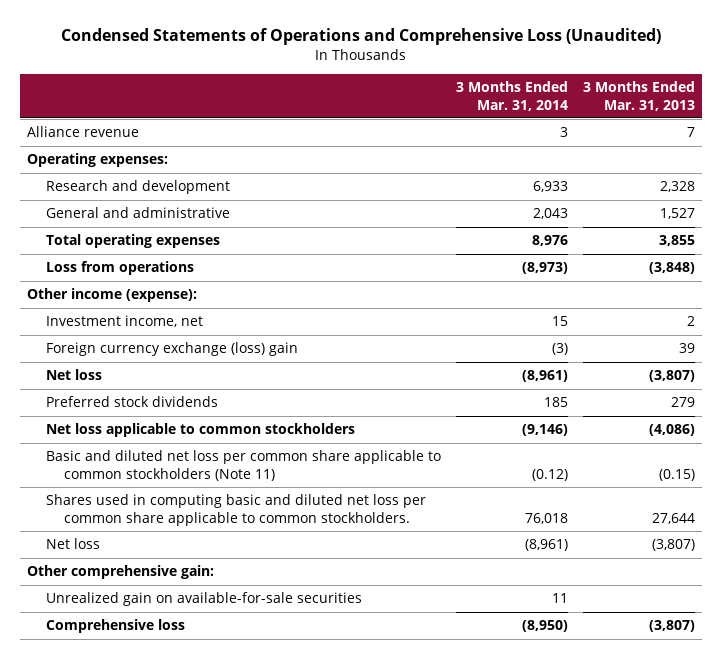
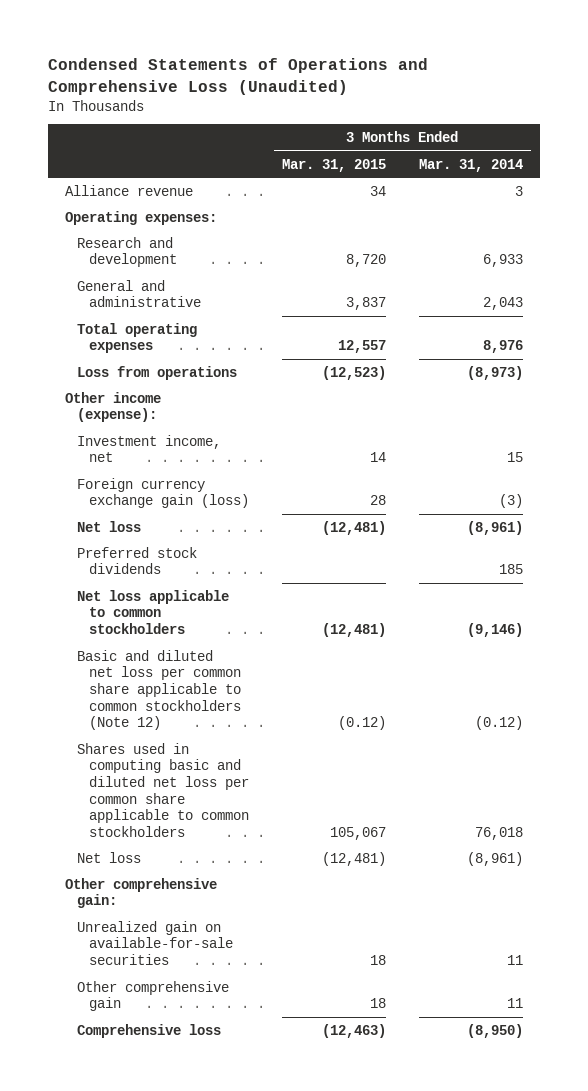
- | 3 Months Ended Mar. 31, 2014 | 3 Months Ended Mar. 31, 2013
+ | 3 Months Ended Mar. 31, 2015 | 3 Months Ended Mar. 31, 2014
- Foreign currency exchange (loss) gain | (3) | 39
+ Foreign currency exchange gain (loss) | 28 | (3)
- Basic and diluted net loss per common share applicable to common stockholders (Note 11) | (0.12) | (0.15)
- Shares used in computing basic and diluted net loss per common share applicable to common stockholders. | 76,018 | 27,644
+ Basic and diluted net loss per common share applicable to common stockholders (Note 12) | (0.12) | (0.12)
+ Shares used in computing basic and diluted net loss per common share applicable to common stockholders | 105,067 | 76,018
+ Other comprehensive gain | 18 | 11

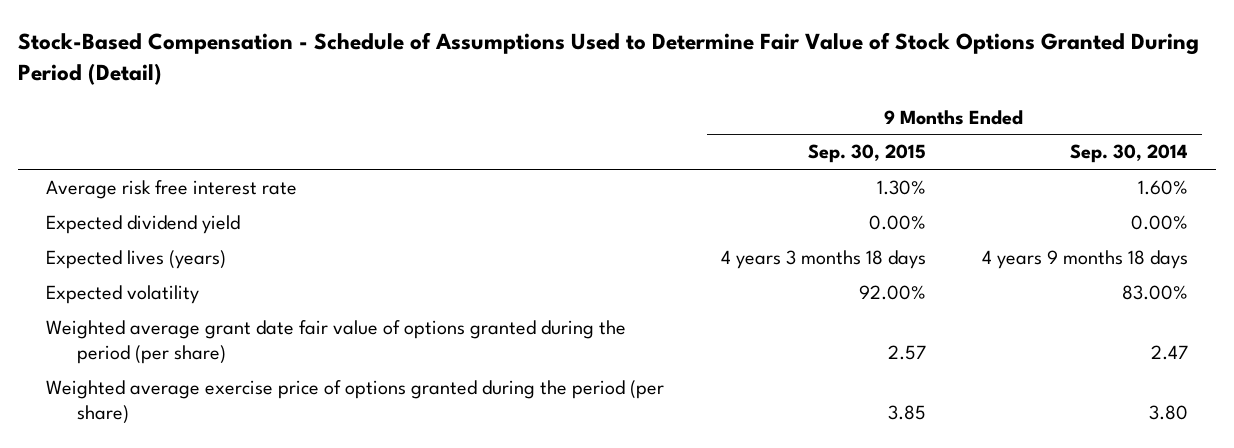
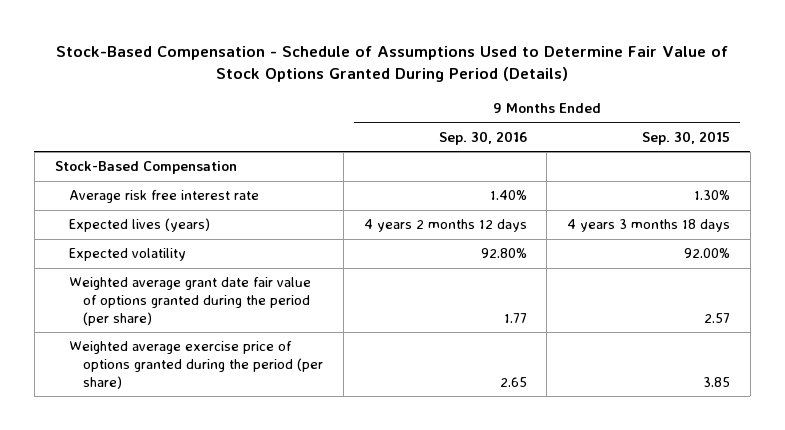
- Stock-Based Compensation - Schedule of Assumptions Used to Determine Fair Value of Stock Options Granted During Period (Detail)
+ Stock-Based Compensation - Schedule of Assumptions Used to Determine Fair Value of Stock Options Granted During Period (Details)
- | 9 Months Ended Sep. 30, 2015 | 9 Months Ended Sep. 30, 2014
+ | 9 Months Ended Sep. 30, 2016 | 9 Months Ended Sep. 30, 2015
+ Stock-Based Compensation
- Expected dividend yield | 0.00% | 0.00%

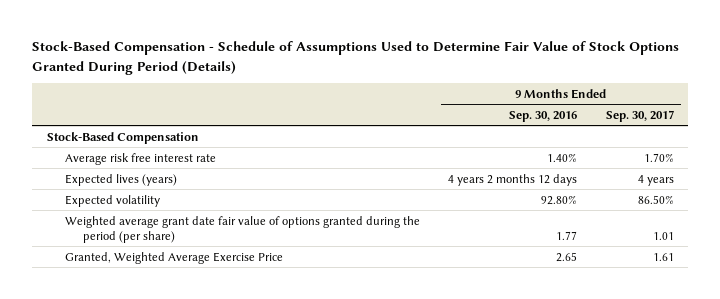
- | 9 Months Ended Sep. 30, 2016 | 9 Months Ended Sep. 30, 2015
+ | 9 Months Ended Sep. 30, 2016 | 9 Months Ended Sep. 30, 2017
- Weighted average exercise price of options granted during the period (per share) | 2.65 | 3.85
+ Granted, Weighted Average Exercise Price | 2.65 | 1.61

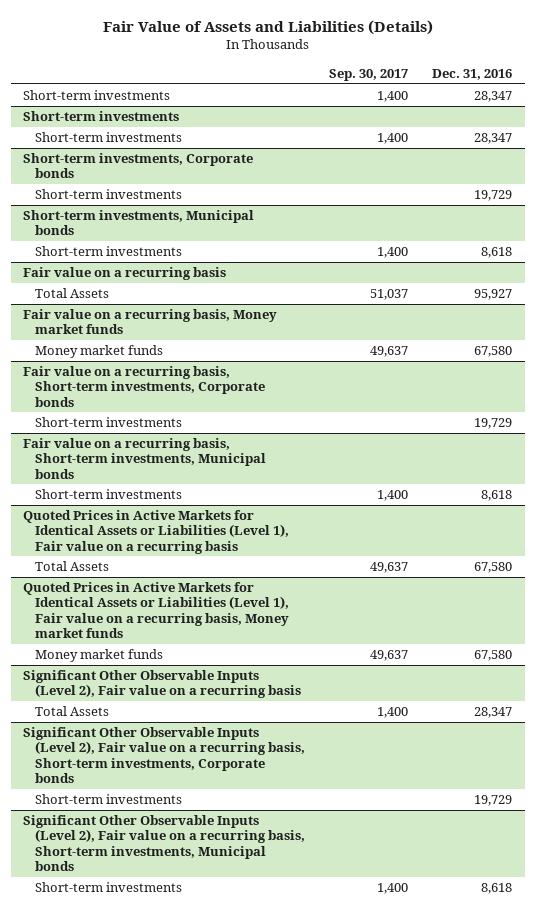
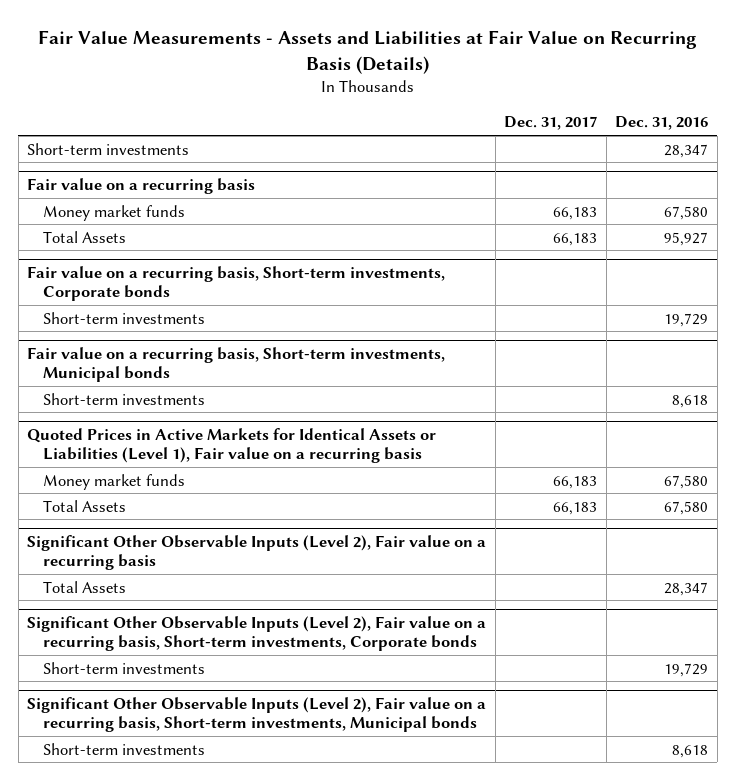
- Fair Value of Assets and Liabilities (Details)
+ Fair Value Measurements - Assets and Liabilities at Fair Value on Recurring Basis (Details)
- | Sep. 30, 2017 | Dec. 31, 2016
+ | Dec. 31, 2017 | Dec. 31, 2016
- Short-term investments
- Short-term investments | 1,400 | 28,347
- Short-term investments, Corporate bonds
- Short-term investments | | 19,729
- Short-term investments, Municipal bonds
- Short-term investments | 1,400 | 8,618
- Fair value on a recurring basis, Money market funds
@ Fair value on a recurring basis
moved down: Total Assets | 66,183 | 95,927
- Quoted Prices in Active Markets for Identical Assets or Liabilities (Level 1), Fair value on a recurring basis, Money market funds
@ Quoted Prices in Active Markets for Identical Assets or Liabilities (Level 1), Fair value on a recurring basis
moved down: Total Assets | 66,183 | 67,580

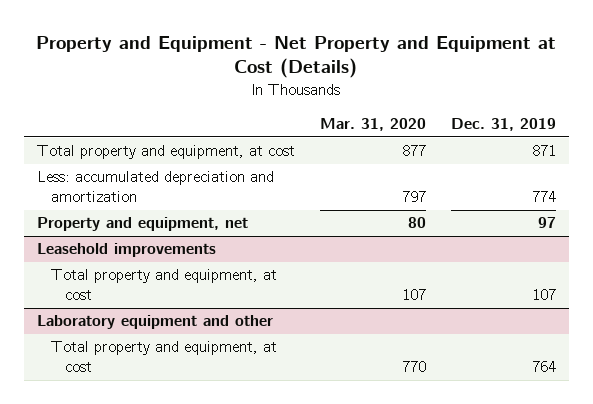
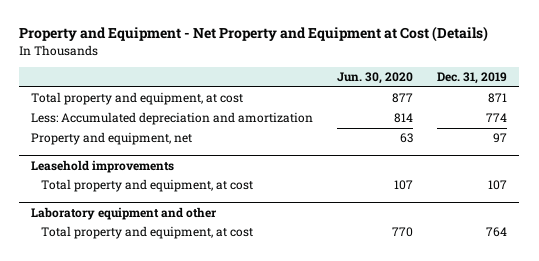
- | Mar. 31, 2020 | Dec. 31, 2019
+ | Jun. 30, 2020 | Dec. 31, 2019
- Less: accumulated depreciation and amortization | 797 | 774
+ Less: Accumulated depreciation and amortization | 814 | 774

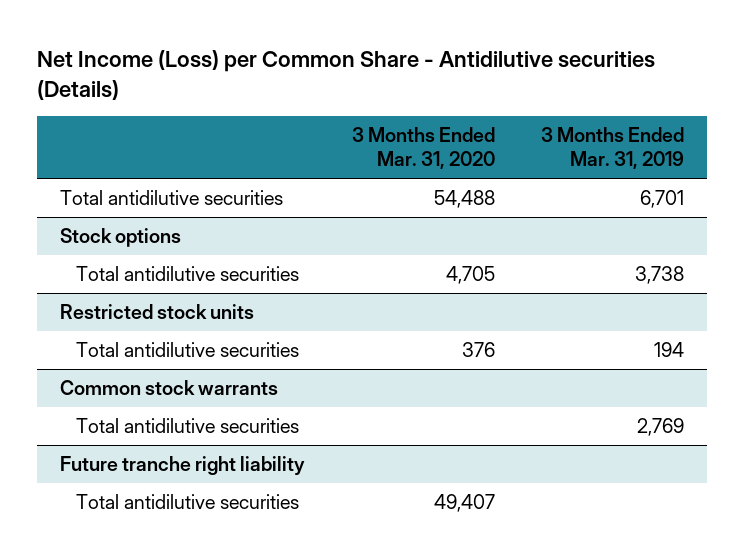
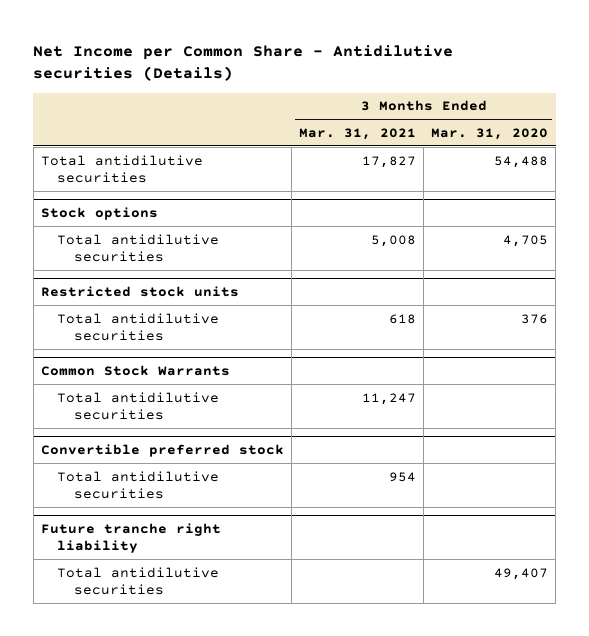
- Net Income (Loss) per Common Share - Antidilutive securities (Details)
+ Net Income per Common Share - Antidilutive securities (Details)
- | 3 Months Ended Mar. 31, 2020 | 3 Months Ended Mar. 31, 2019
+ | 3 Months Ended Mar. 31, 2021 | 3 Months Ended Mar. 31, 2020
- Common stock warrants
+ Common Stock Warrants
+ Convertible preferred stock
+ Total antidilutive securities | 954 |

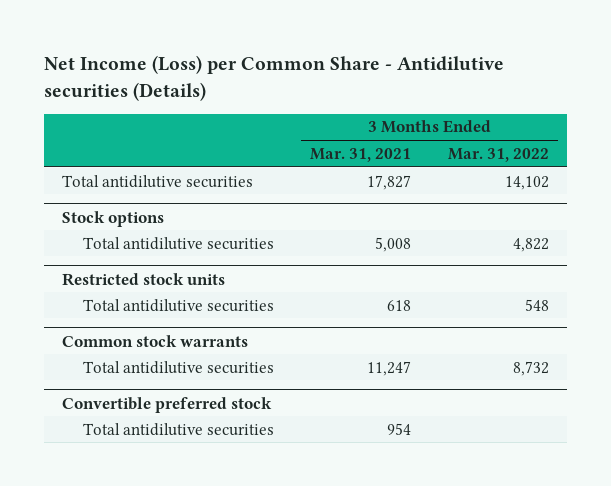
- Net Income per Common Share - Antidilutive securities (Details)
+ Net Income (Loss) per Common Share - Antidilutive securities (Details)
- | 3 Months Ended Mar. 31, 2021 | 3 Months Ended Mar. 31, 2020
+ | 3 Months Ended Mar. 31, 2021 | 3 Months Ended Mar. 31, 2022
- Common Stock Warrants
+ Common stock warrants
- Future tranche right liability
- Total antidilutive securities | | 49,407

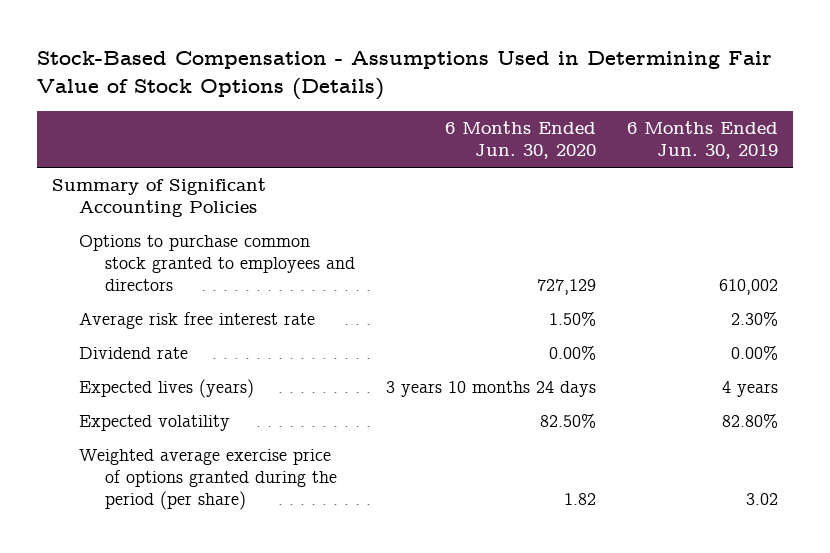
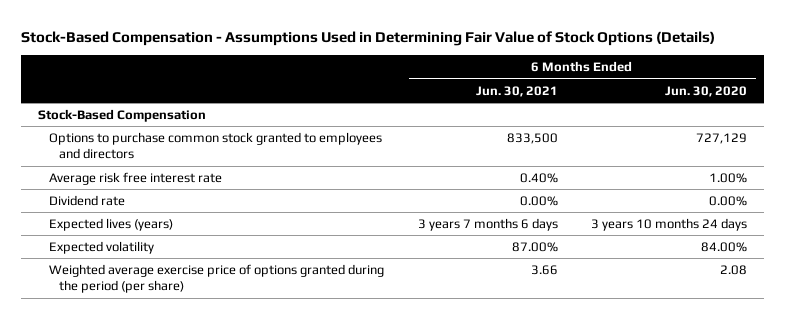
- | 6 Months Ended Jun. 30, 2020 | 6 Months Ended Jun. 30, 2019
+ | 6 Months Ended Jun. 30, 2021 | 6 Months Ended Jun. 30, 2020
- Summary of Significant Accounting Policies
+ Stock-Based Compensation
- Average risk free interest rate | 1.50% | 2.30%
+ Average risk free interest rate | 0.40% | 1.00%
- Expected volatility | 82.50% | 82.80%
- Weighted average exercise price of options granted during the period (per share) | 1.82 | 3.02
+ Expected volatility | 87.00% | 84.00%
+ Weighted average exercise price of options granted during the period (per share) | 3.66 | 2.08

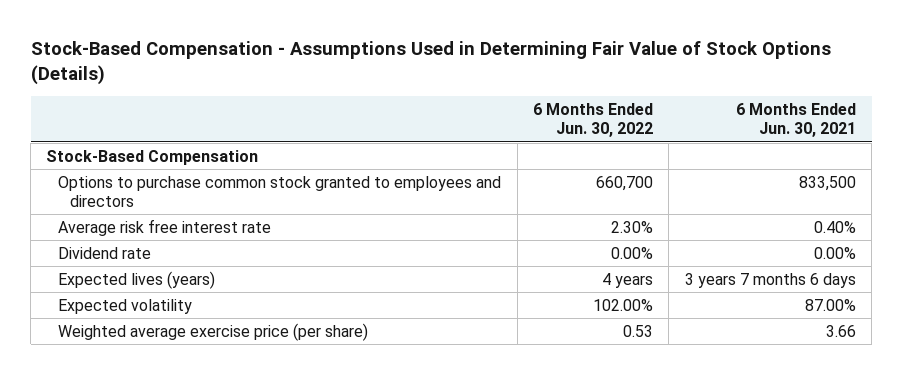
- | 6 Months Ended Jun. 30, 2021 | 6 Months Ended Jun. 30, 2020
+ | 6 Months Ended Jun. 30, 2022 | 6 Months Ended Jun. 30, 2021
- Weighted average exercise price of options granted during the period (per share) | 3.66 | 2.08
+ Weighted average exercise price (per share) | 0.53 | 3.66

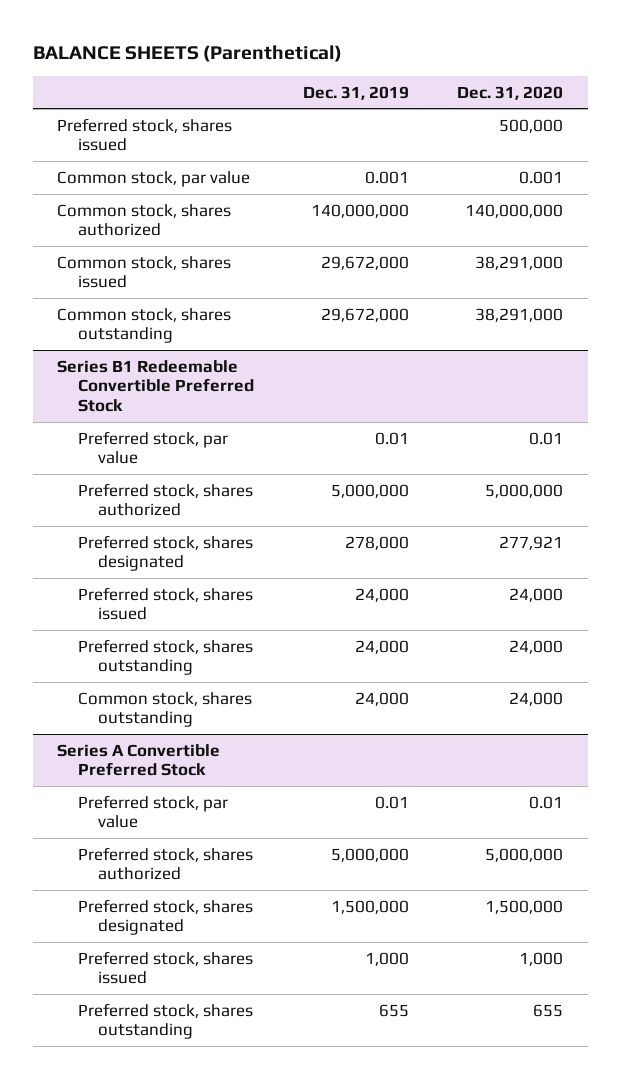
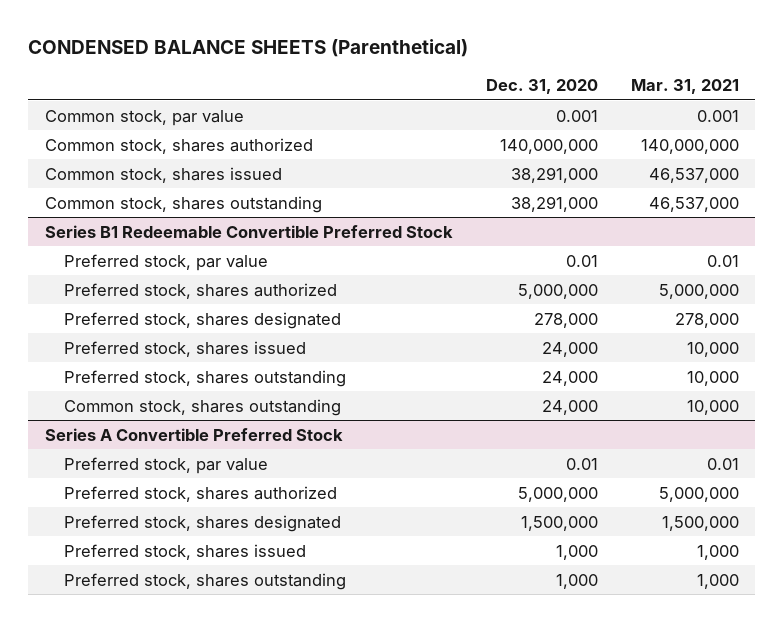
- BALANCE SHEETS (Parenthetical)
+ CONDENSED BALANCE SHEETS (Parenthetical)
- | Dec. 31, 2019 | Dec. 31, 2020
+ | Dec. 31, 2020 | Mar. 31, 2021
- Preferred stock, shares issued | | 500,000
@ Series B1 Redeemable Convertible Preferred Stock
- Preferred stock, shares designated | 278,000 | 277,921
+ Preferred stock, shares designated | 278,000 | 278,000
@ Series A Convertible Preferred Stock
- Preferred stock, shares outstanding | 655 | 655
+ Preferred stock, shares outstanding | 1,000 | 1,000

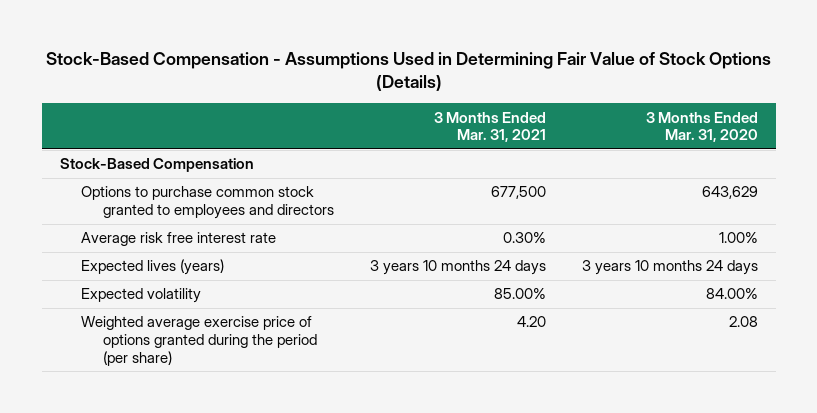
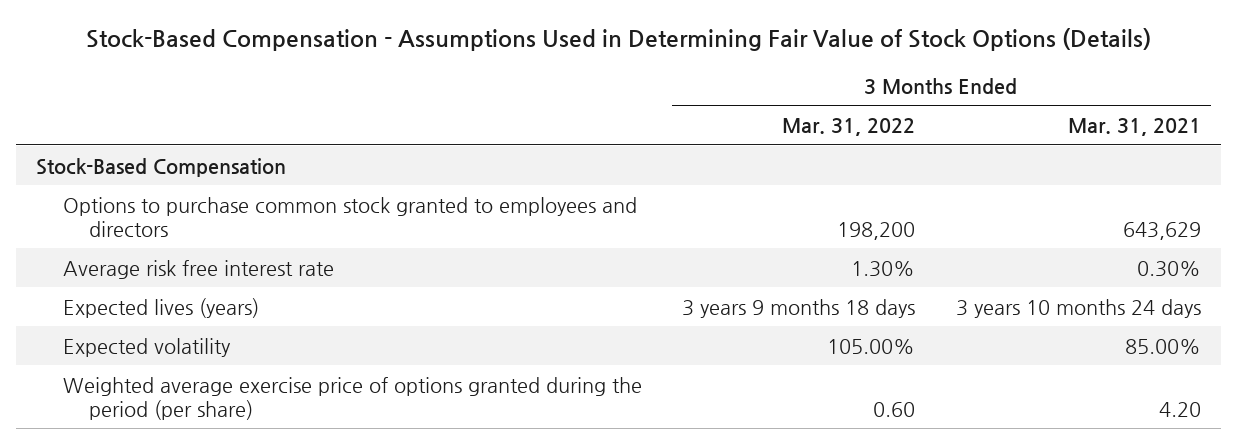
- | 3 Months Ended Mar. 31, 2021 | 3 Months Ended Mar. 31, 2020
+ | 3 Months Ended Mar. 31, 2022 | 3 Months Ended Mar. 31, 2021
- Options to purchase common stock granted to employees and directors | 677,500 | 643,629
+ Options to purchase common stock granted to employees and directors | 198,200 | 643,629

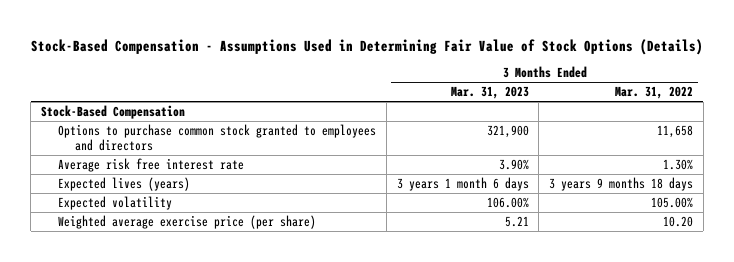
- | 3 Months Ended Mar. 31, 2022 | 3 Months Ended Mar. 31, 2021
+ | 3 Months Ended Mar. 31, 2023 | 3 Months Ended Mar. 31, 2022
- Options to purchase common stock granted to employees and directors | 198,200 | 643,629
+ Options to purchase common stock granted to employees and directors | 321,900 | 11,658
- Weighted average exercise price of options granted during the period (per share) | 0.60 | 4.20
+ Weighted average exercise price (per share) | 5.21 | 10.20

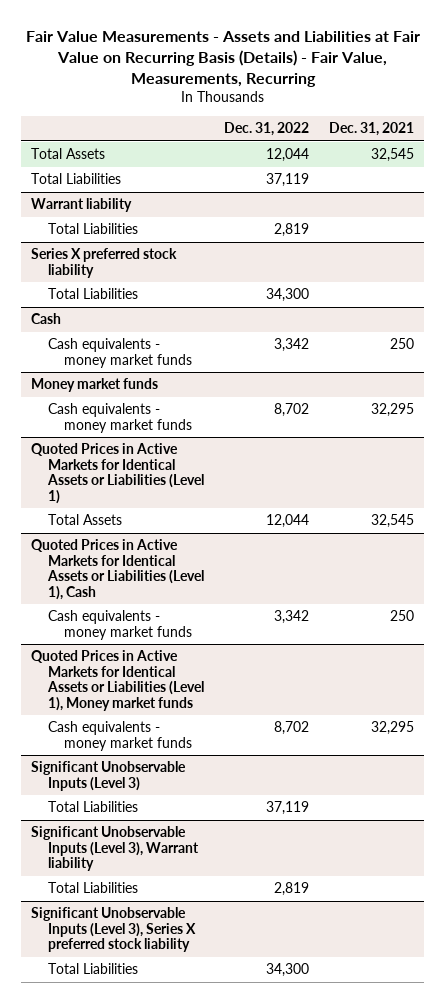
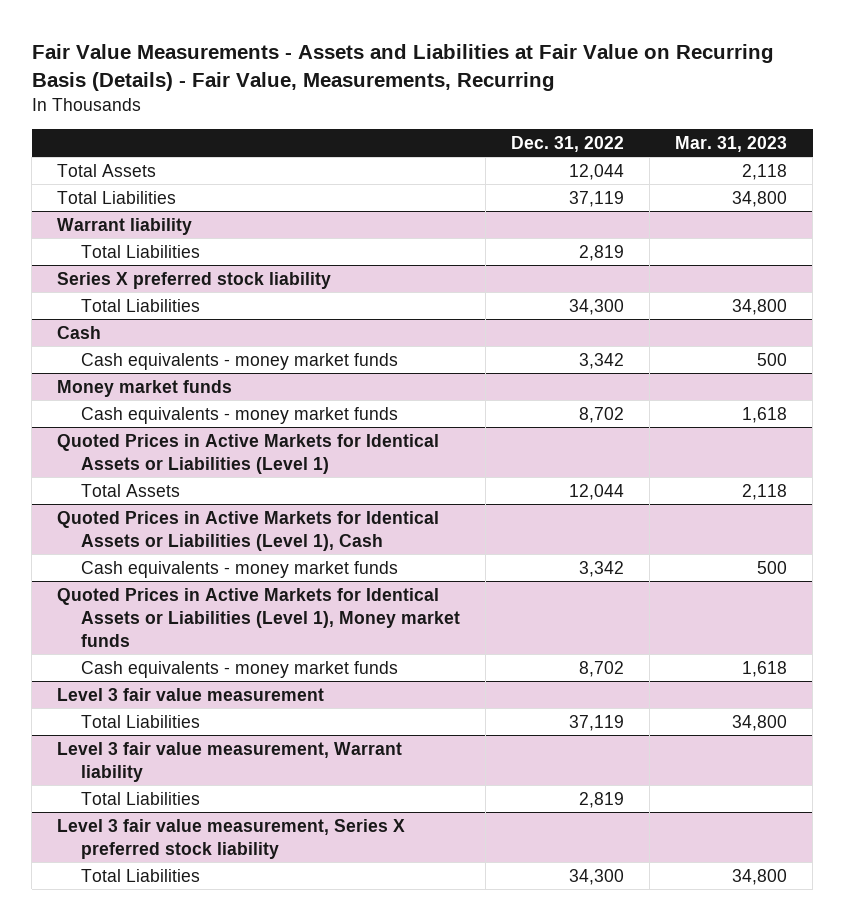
- | Dec. 31, 2022 | Dec. 31, 2021
+ | Dec. 31, 2022 | Mar. 31, 2023
- Significant Unobservable Inputs (Level 3)
+ Level 3 fair value measurement
- Significant Unobservable Inputs (Level 3), Warrant liability
+ Level 3 fair value measurement, Warrant liability
- Significant Unobservable Inputs (Level 3), Series X preferred stock liability
+ Level 3 fair value measurement, Series X preferred stock liability

